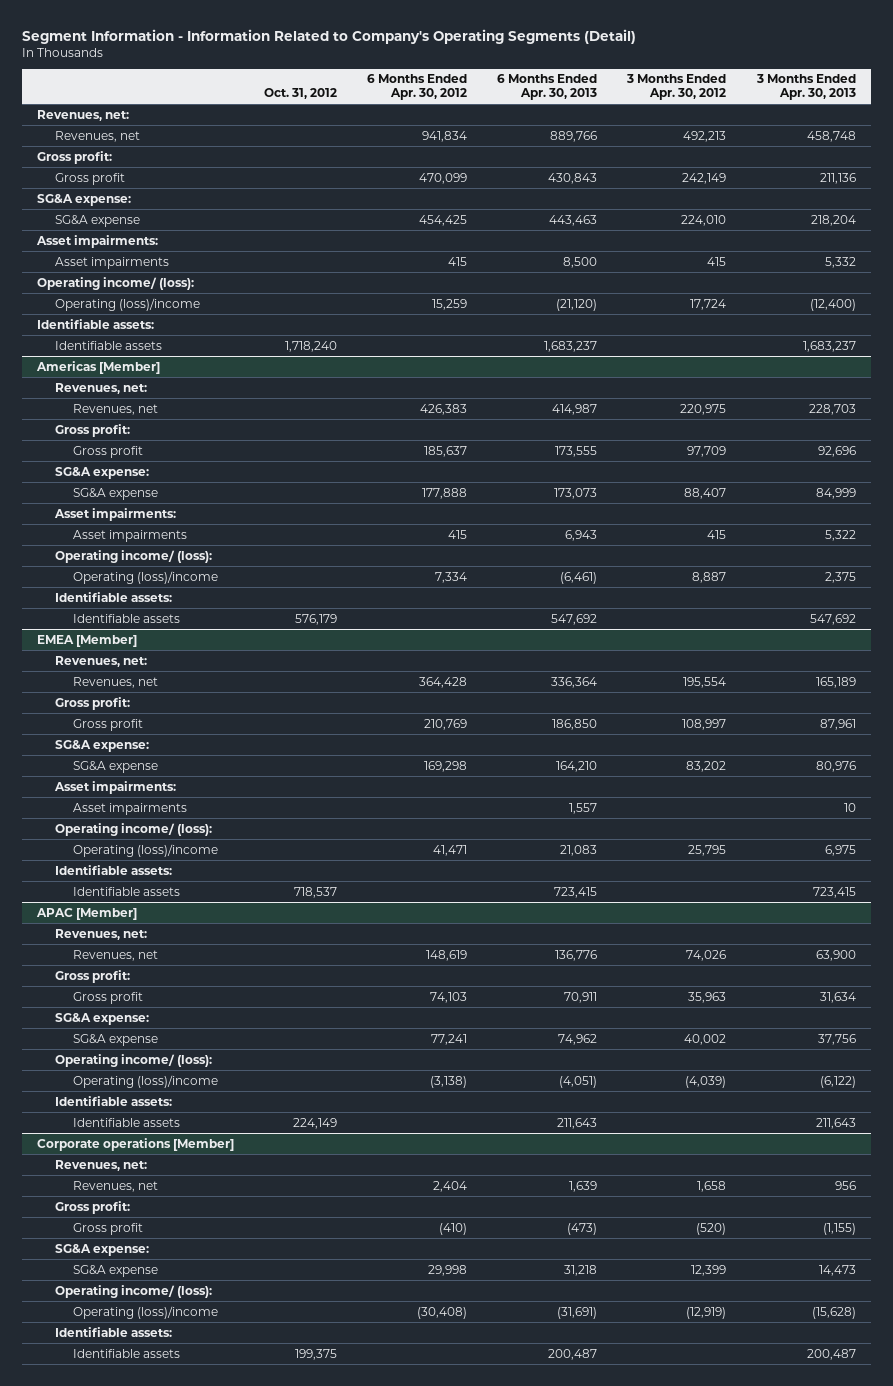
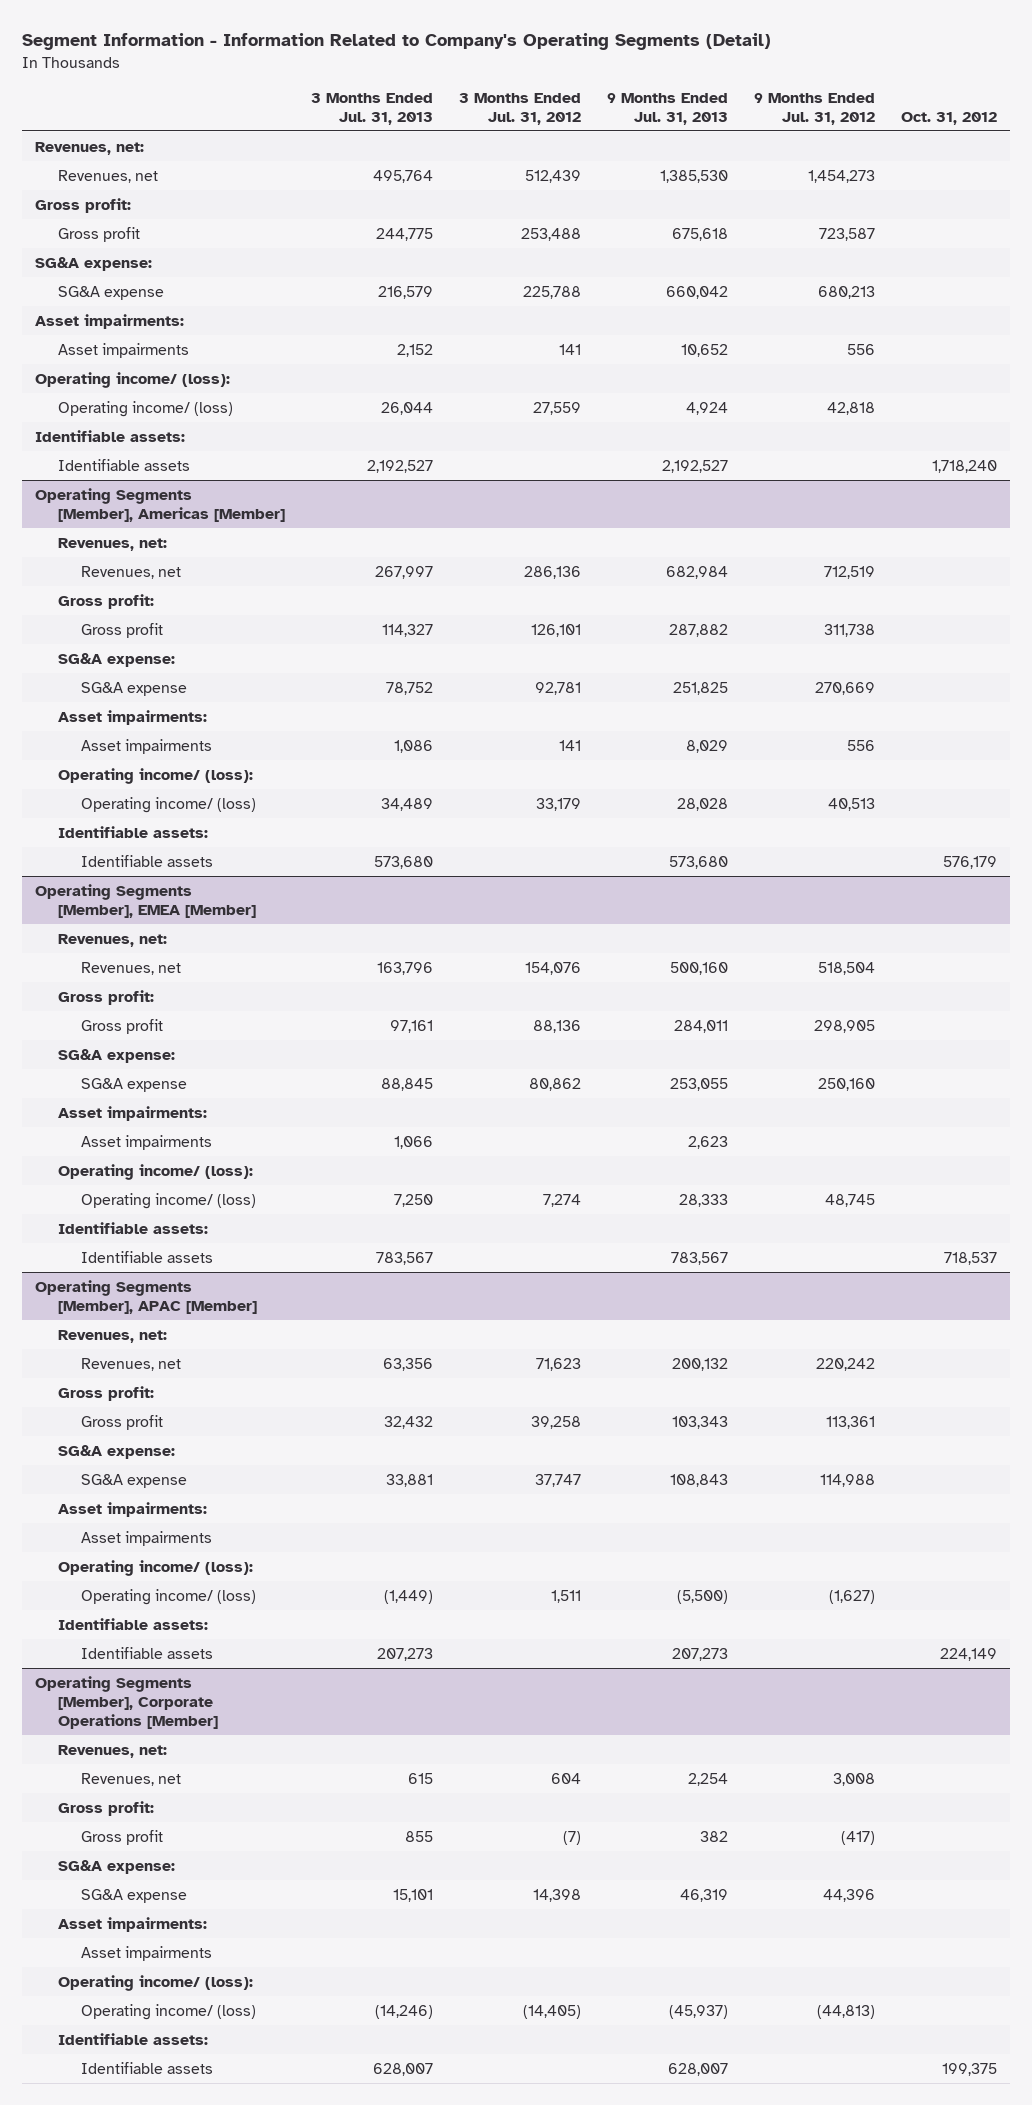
- | Oct. 31, 2012 | 6 Months Ended Apr. 30, 2012 | 6 Months Ended Apr. 30, 2013 | 3 Months Ended Apr. 30, 2012 | 3 Months Ended Apr. 30, 2013
+ | 3 Months Ended Jul. 31, 2013 | 3 Months Ended Jul. 31, 2012 | 9 Months Ended Jul. 31, 2013 | 9 Months Ended Jul. 31, 2012 | Oct. 31, 2012
- Operating (loss)/income | | 15,259 | (21,120) | 17,724 | (12,400)
+ Operating income/ (loss) | 26,044 | 27,559 | 4,924 | 42,818 |
- Americas [Member]
+ Operating Segments [Member], Americas [Member]
- Operating (loss)/income | | 7,334 | (6,461) | 8,887 | 2,375
+ Operating income/ (loss) | 34,489 | 33,179 | 28,028 | 40,513 |
- EMEA [Member]
+ Operating Segments [Member], EMEA [Member]
- Operating (loss)/income | | 41,471 | 21,083 | 25,795 | 6,975
+ Operating income/ (loss) | 7,250 | 7,274 | 28,333 | 48,745 |
- APAC [Member]
+ Operating Segments [Member], APAC [Member]
+ Asset impairments:
+ Asset impairments
- Operating (loss)/income | | (3,138) | (4,051) | (4,039) | (6,122)
+ Operating income/ (loss) | (1,449) | 1,511 | (5,500) | (1,627) |
- Corporate operations [Member]
+ Operating Segments [Member], Corporate Operations [Member]
+ Asset impairments:
+ Asset impairments
- Operating (loss)/income | | (30,408) | (31,691) | (12,919) | (15,628)
+ Operating income/ (loss) | (14,246) | (14,405) | (45,937) | (44,813) |

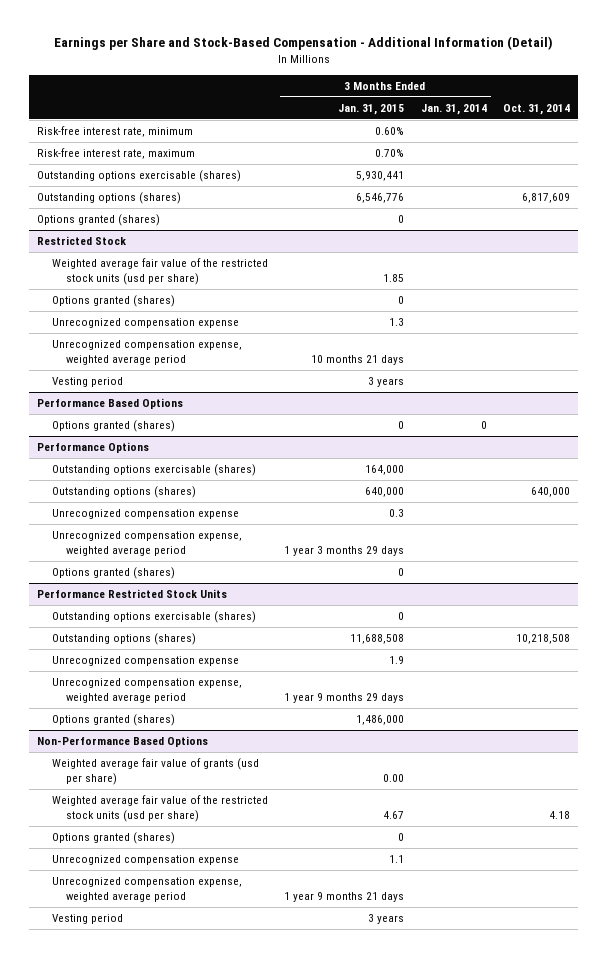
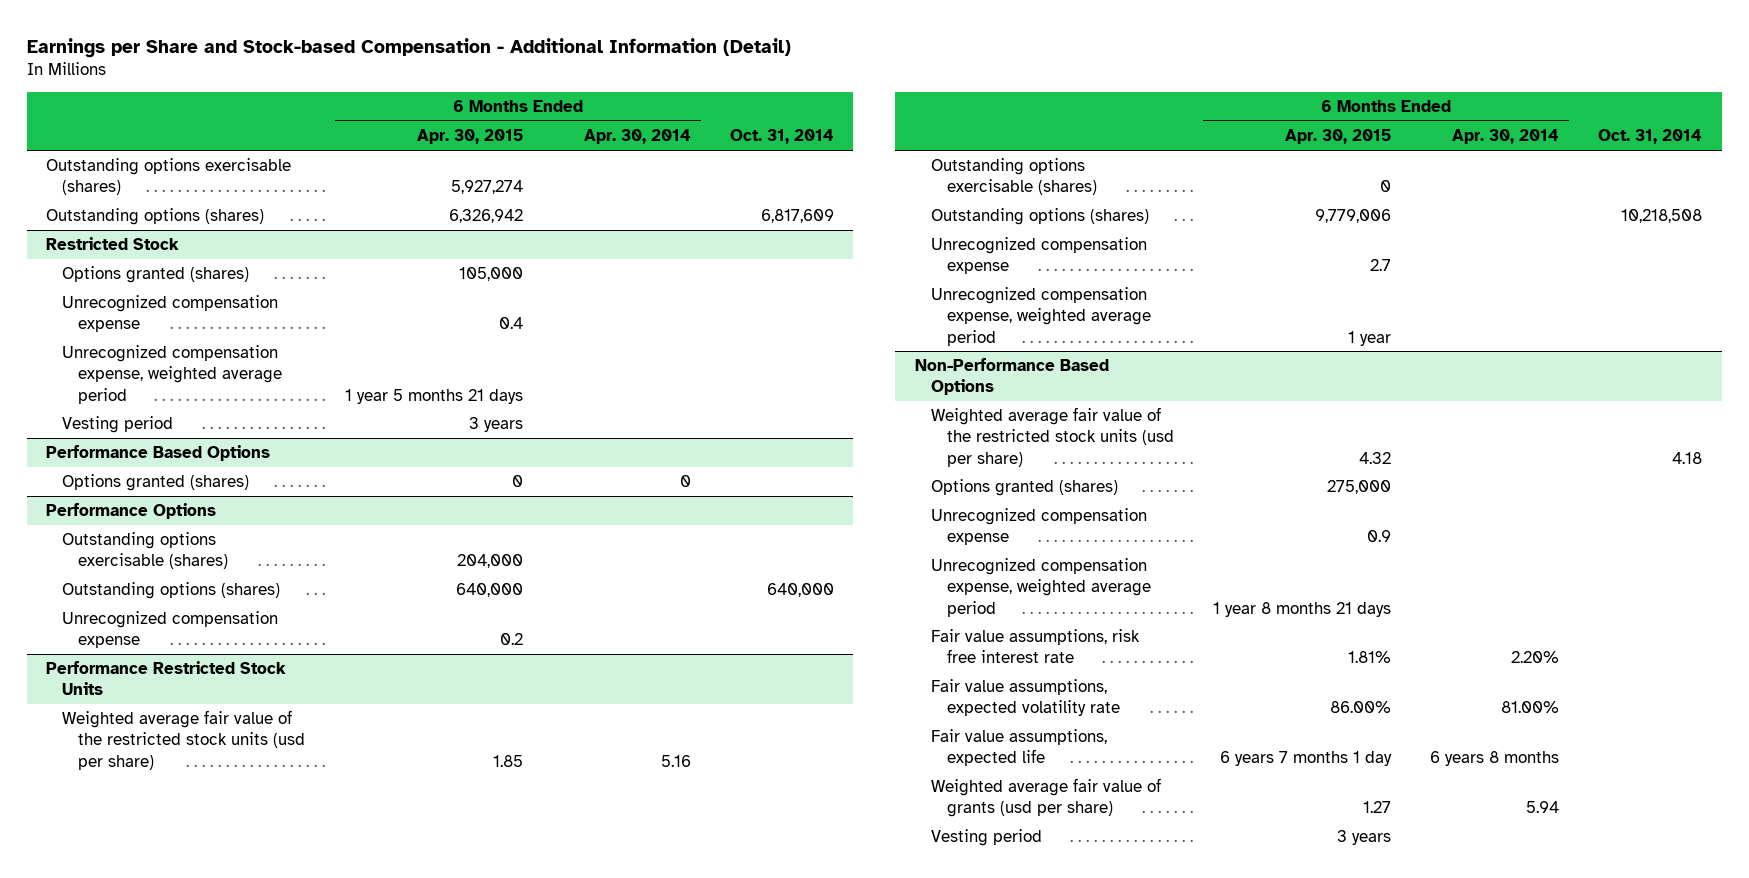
- Earnings per Share and Stock-Based Compensation - Additional Information (Detail)
+ Earnings per Share and Stock-based Compensation - Additional Information (Detail)
- | 3 Months Ended Jan. 31, 2015 | 3 Months Ended Jan. 31, 2014 | Oct. 31, 2014
+ | 6 Months Ended Apr. 30, 2015 | 6 Months Ended Apr. 30, 2014 | Oct. 31, 2014
- Risk-free interest rate, minimum | 0.60% | |
- Risk-free interest rate, maximum | 0.70% | |
- Options granted (shares) | 0 | |
@ Restricted Stock
- Weighted average fair value of the restricted stock units (usd per share) | 1.85 | |
@ Performance Options
- Unrecognized compensation expense, weighted average period | 1 year 3 months 29 days | |
- Options granted (shares) | 0 | |
@ Performance Restricted Stock Units
+ Weighted average fair value of the restricted stock units (usd per share) | 1.85 | 5.16 |
- Options granted (shares) | 1,486,000 | |
@ Non-Performance Based Options
+ Fair value assumptions, risk free interest rate | 1.81% | 2.20% |
+ Fair value assumptions, expected volatility rate | 86.00% | 81.00% |
+ Fair value assumptions, expected life | 6 years 7 months 1 day | 6 years 8 months |
moved down: Weighted average fair value of grants (usd per share) | 1.27 | 5.94 |

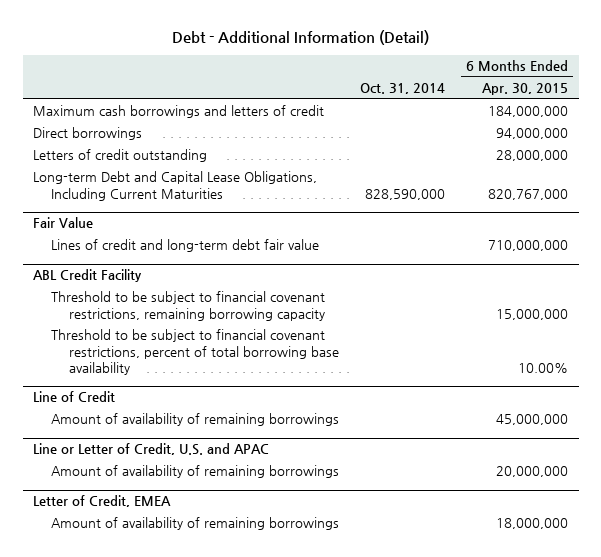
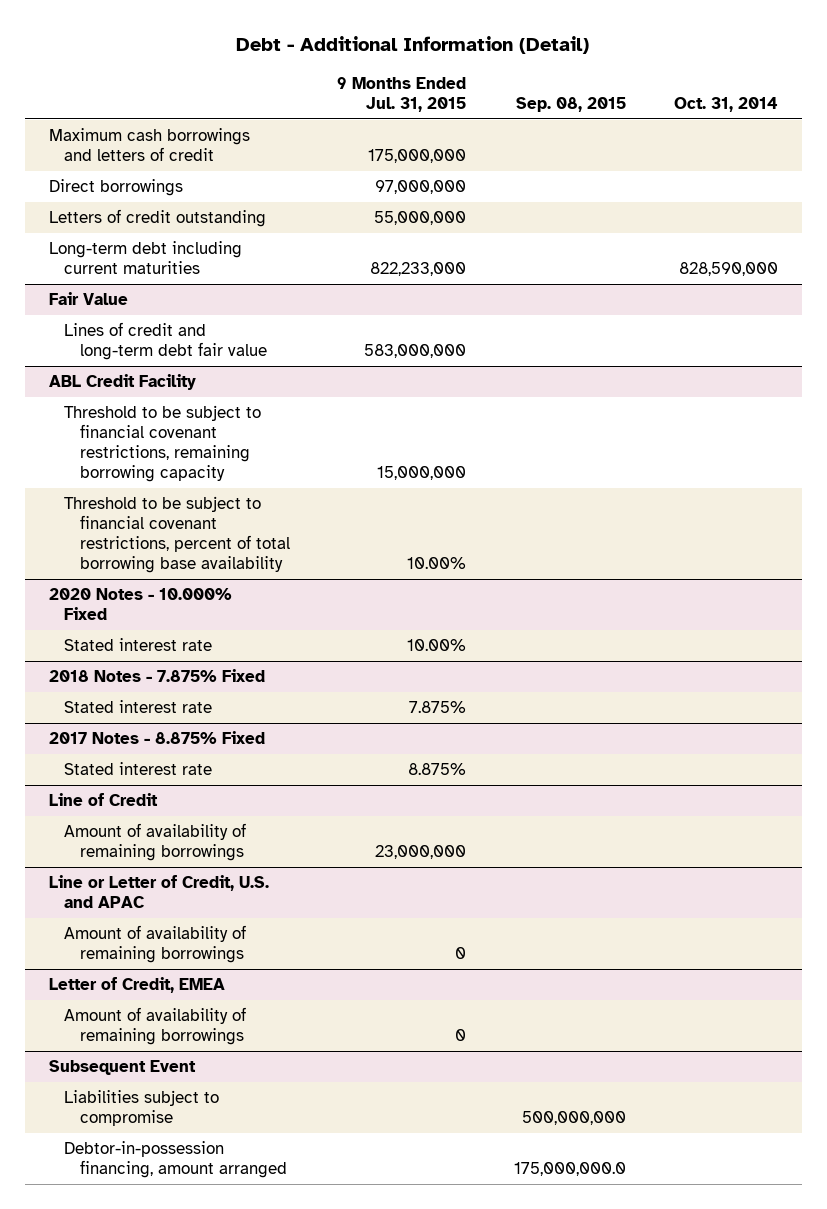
- | Oct. 31, 2014 | 6 Months Ended Apr. 30, 2015
+ | 9 Months Ended Jul. 31, 2015 | Sep. 08, 2015 | Oct. 31, 2014
- Long-term Debt and Capital Lease Obligations, Including Current Maturities | 828,590,000 | 820,767,000
+ Long-term debt including current maturities | 822,233,000 | | 828,590,000
+ 2020 Notes - 10.000% Fixed
+ Stated interest rate | 10.00% | |
+ 2018 Notes - 7.875% Fixed
+ Stated interest rate | 7.875% | |
+ 2017 Notes - 8.875% Fixed
+ Stated interest rate | 8.875% | |
+ Subsequent Event
+ Liabilities subject to compromise | | 500,000,000 |
+ Debtor-in-possession financing, amount arranged | | 175,000,000.0 |

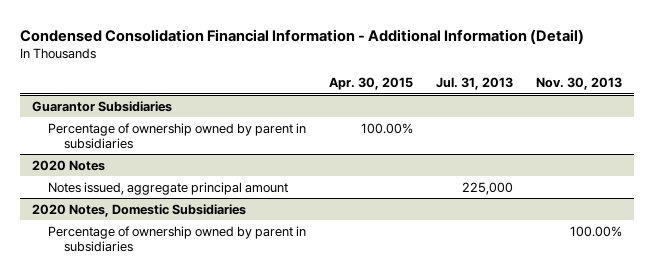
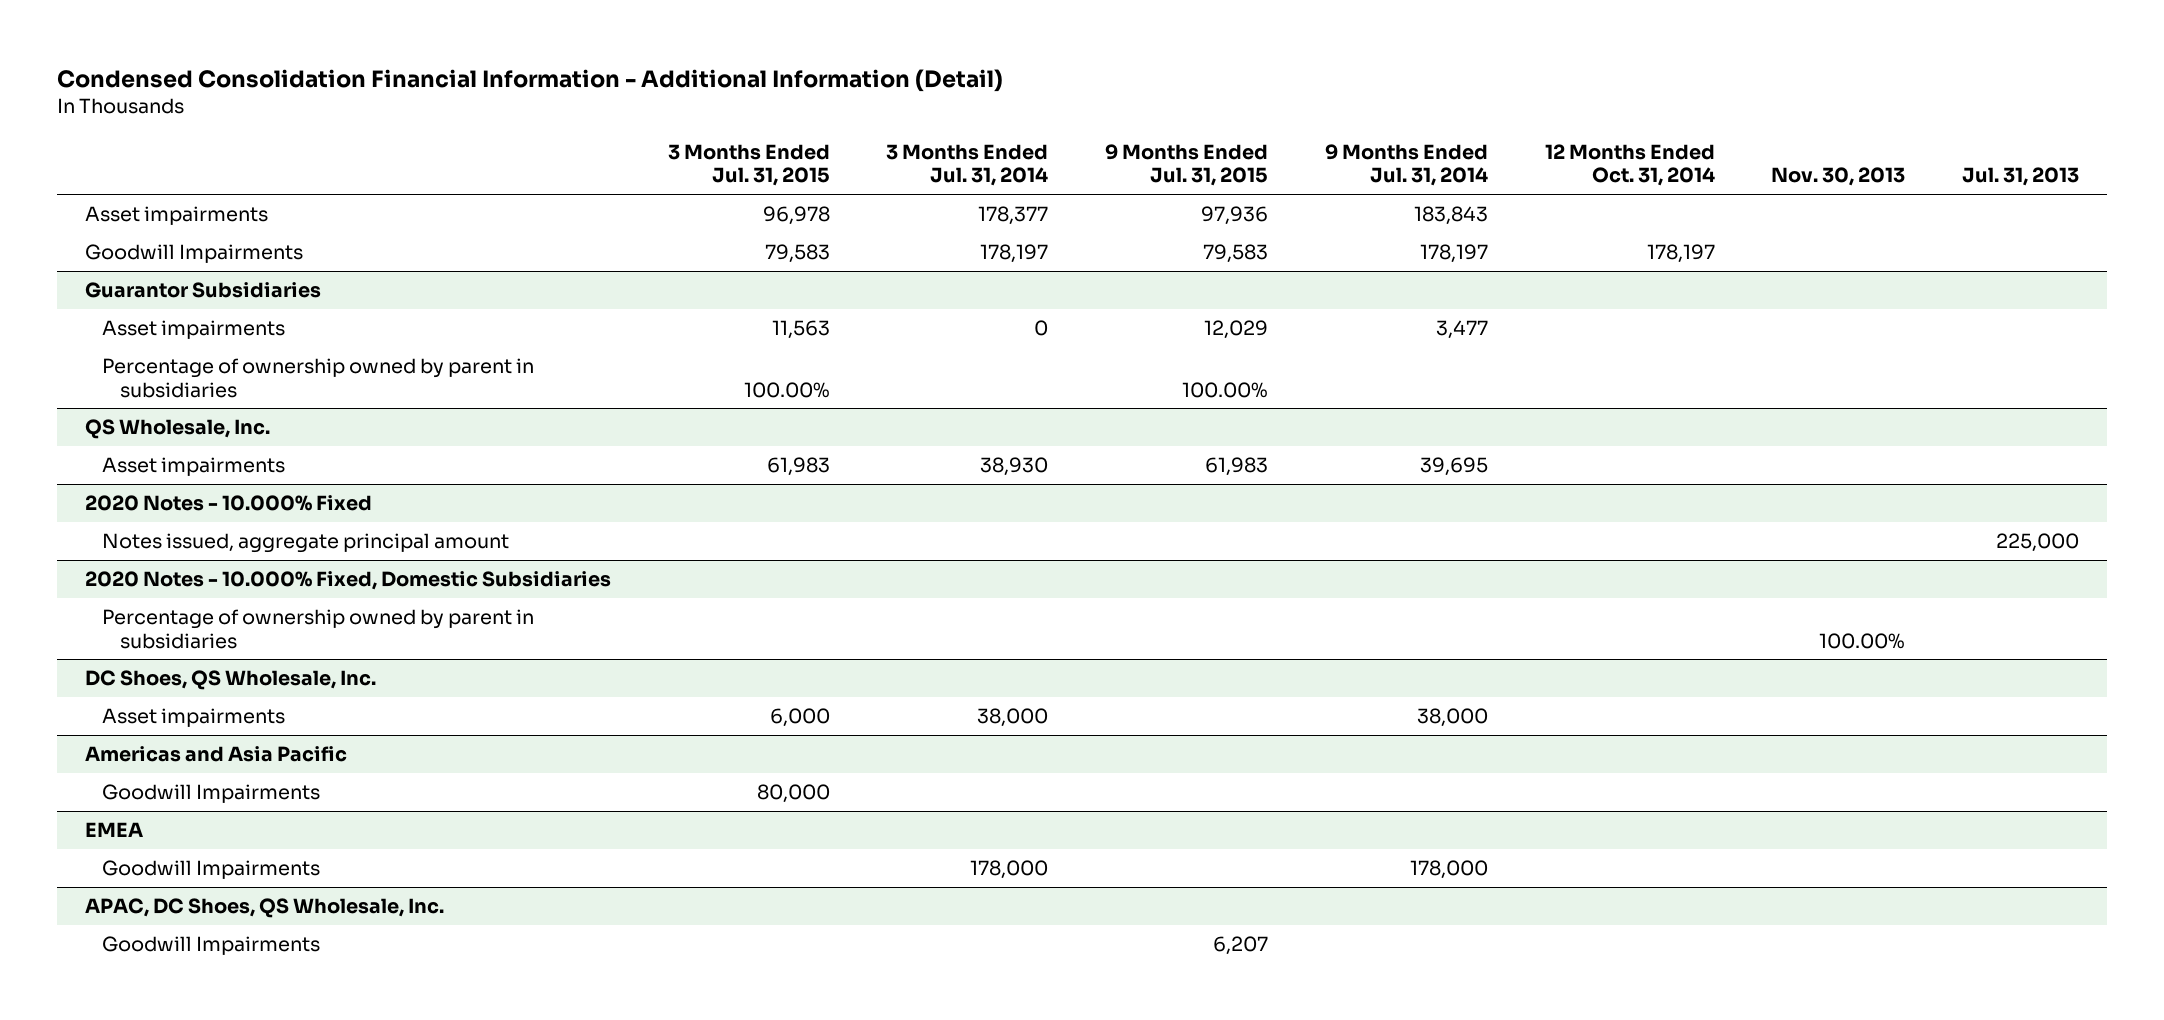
- | Apr. 30, 2015 | Jul. 31, 2013 | Nov. 30, 2013
+ | 3 Months Ended Jul. 31, 2015 | 3 Months Ended Jul. 31, 2014 | 9 Months Ended Jul. 31, 2015 | 9 Months Ended Jul. 31, 2014 | 12 Months Ended Oct. 31, 2014 | Nov. 30, 2013 | Jul. 31, 2013
+ Asset impairments | 96,978 | 178,377 | 97,936 | 183,843 | | |
+ Goodwill Impairments | 79,583 | 178,197 | 79,583 | 178,197 | 178,197 | |
@ Guarantor Subsidiaries
+ Asset impairments | 11,563 | 0 | 12,029 | 3,477 | | |
- 2020 Notes
+ QS Wholesale, Inc.
+ Asset impairments | 61,983 | 38,930 | 61,983 | 39,695 | | |
+ 2020 Notes - 10.000% Fixed
- 2020 Notes, Domestic Subsidiaries
+ 2020 Notes - 10.000% Fixed, Domestic Subsidiaries
+ DC Shoes, QS Wholesale, Inc.
+ Asset impairments | 6,000 | 38,000 | | 38,000 | | |
+ Americas and Asia Pacific
+ Goodwill Impairments | 80,000 | | | | | |
+ EMEA
+ Goodwill Impairments | | 178,000 | | 178,000 | | |
+ APAC, DC Shoes, QS Wholesale, Inc.
+ Goodwill Impairments | | | 6,207 | | | |

